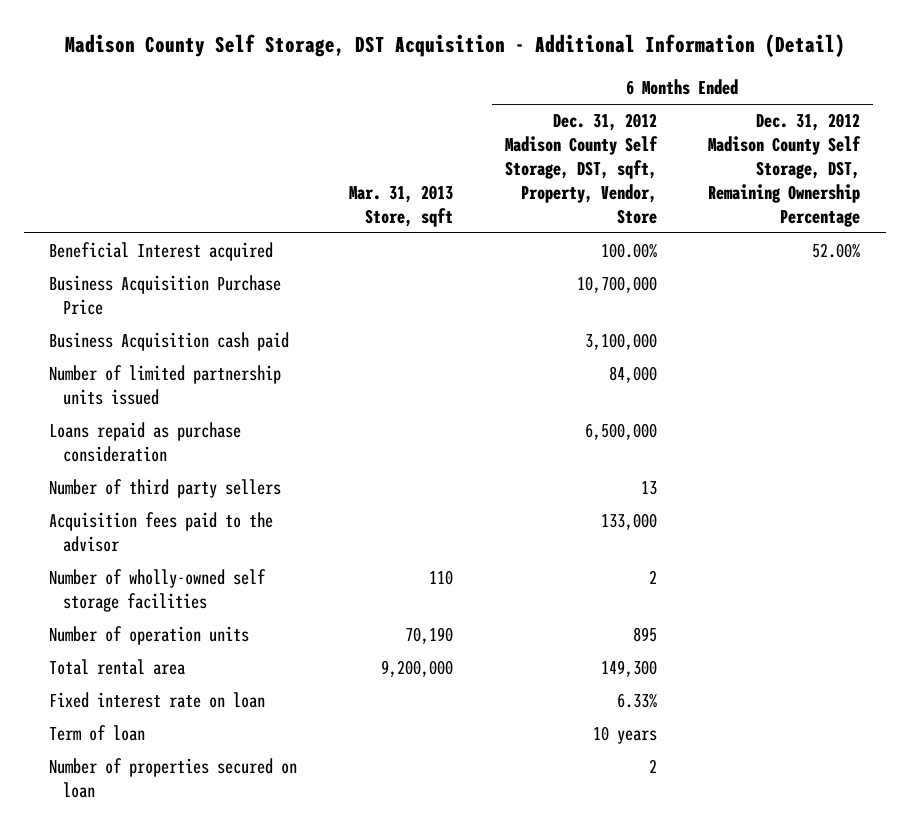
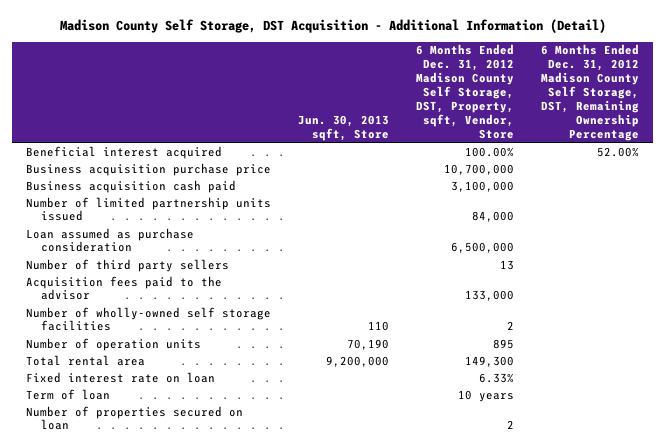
- | Mar. 31, 2013 Store, sqft | 6 Months Ended Dec. 31, 2012 Madison County Self Storage, DST, sqft, Property, Vendor, Store | 6 Months Ended Dec. 31, 2012 Madison County Self Storage, DST, Remaining Ownership Percentage
+ | Jun. 30, 2013 sqft, Store | 6 Months Ended Dec. 31, 2012 Madison County Self Storage, DST, Property, sqft, Vendor, Store | 6 Months Ended Dec. 31, 2012 Madison County Self Storage, DST, Remaining Ownership Percentage
- Beneficial Interest acquired | | 100.00% | 52.00%
- Business Acquisition Purchase Price | | 10,700,000 |
- Business Acquisition cash paid | | 3,100,000 |
+ Beneficial interest acquired | | 100.00% | 52.00%
+ Business acquisition purchase price | | 10,700,000 |
+ Business acquisition cash paid | | 3,100,000 |
- Loans repaid as purchase consideration | | 6,500,000 |
+ Loan assumed as purchase consideration | | 6,500,000 |

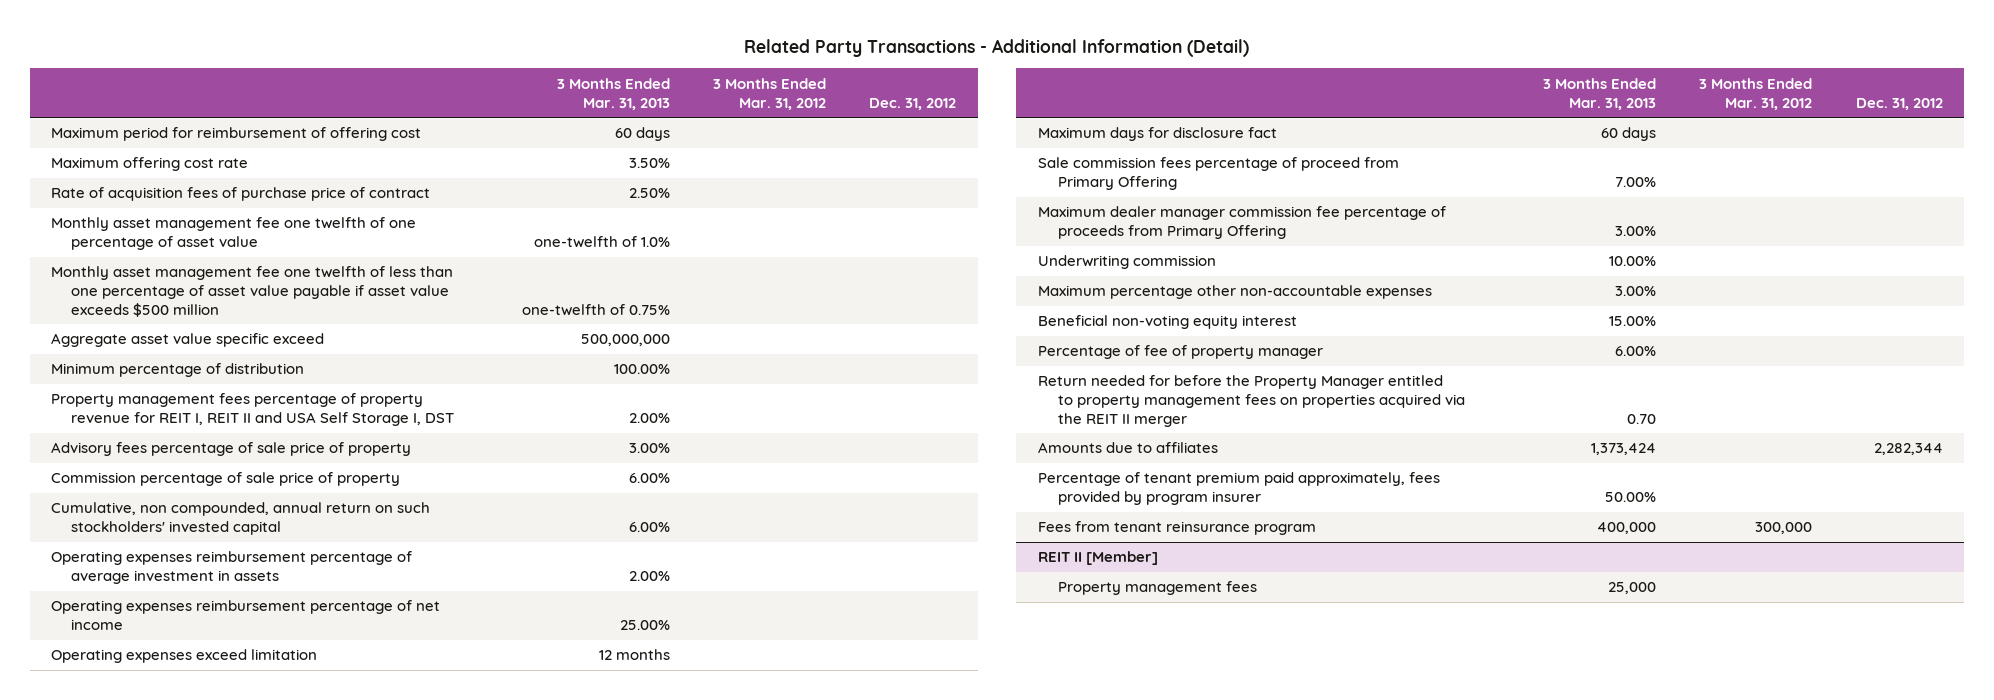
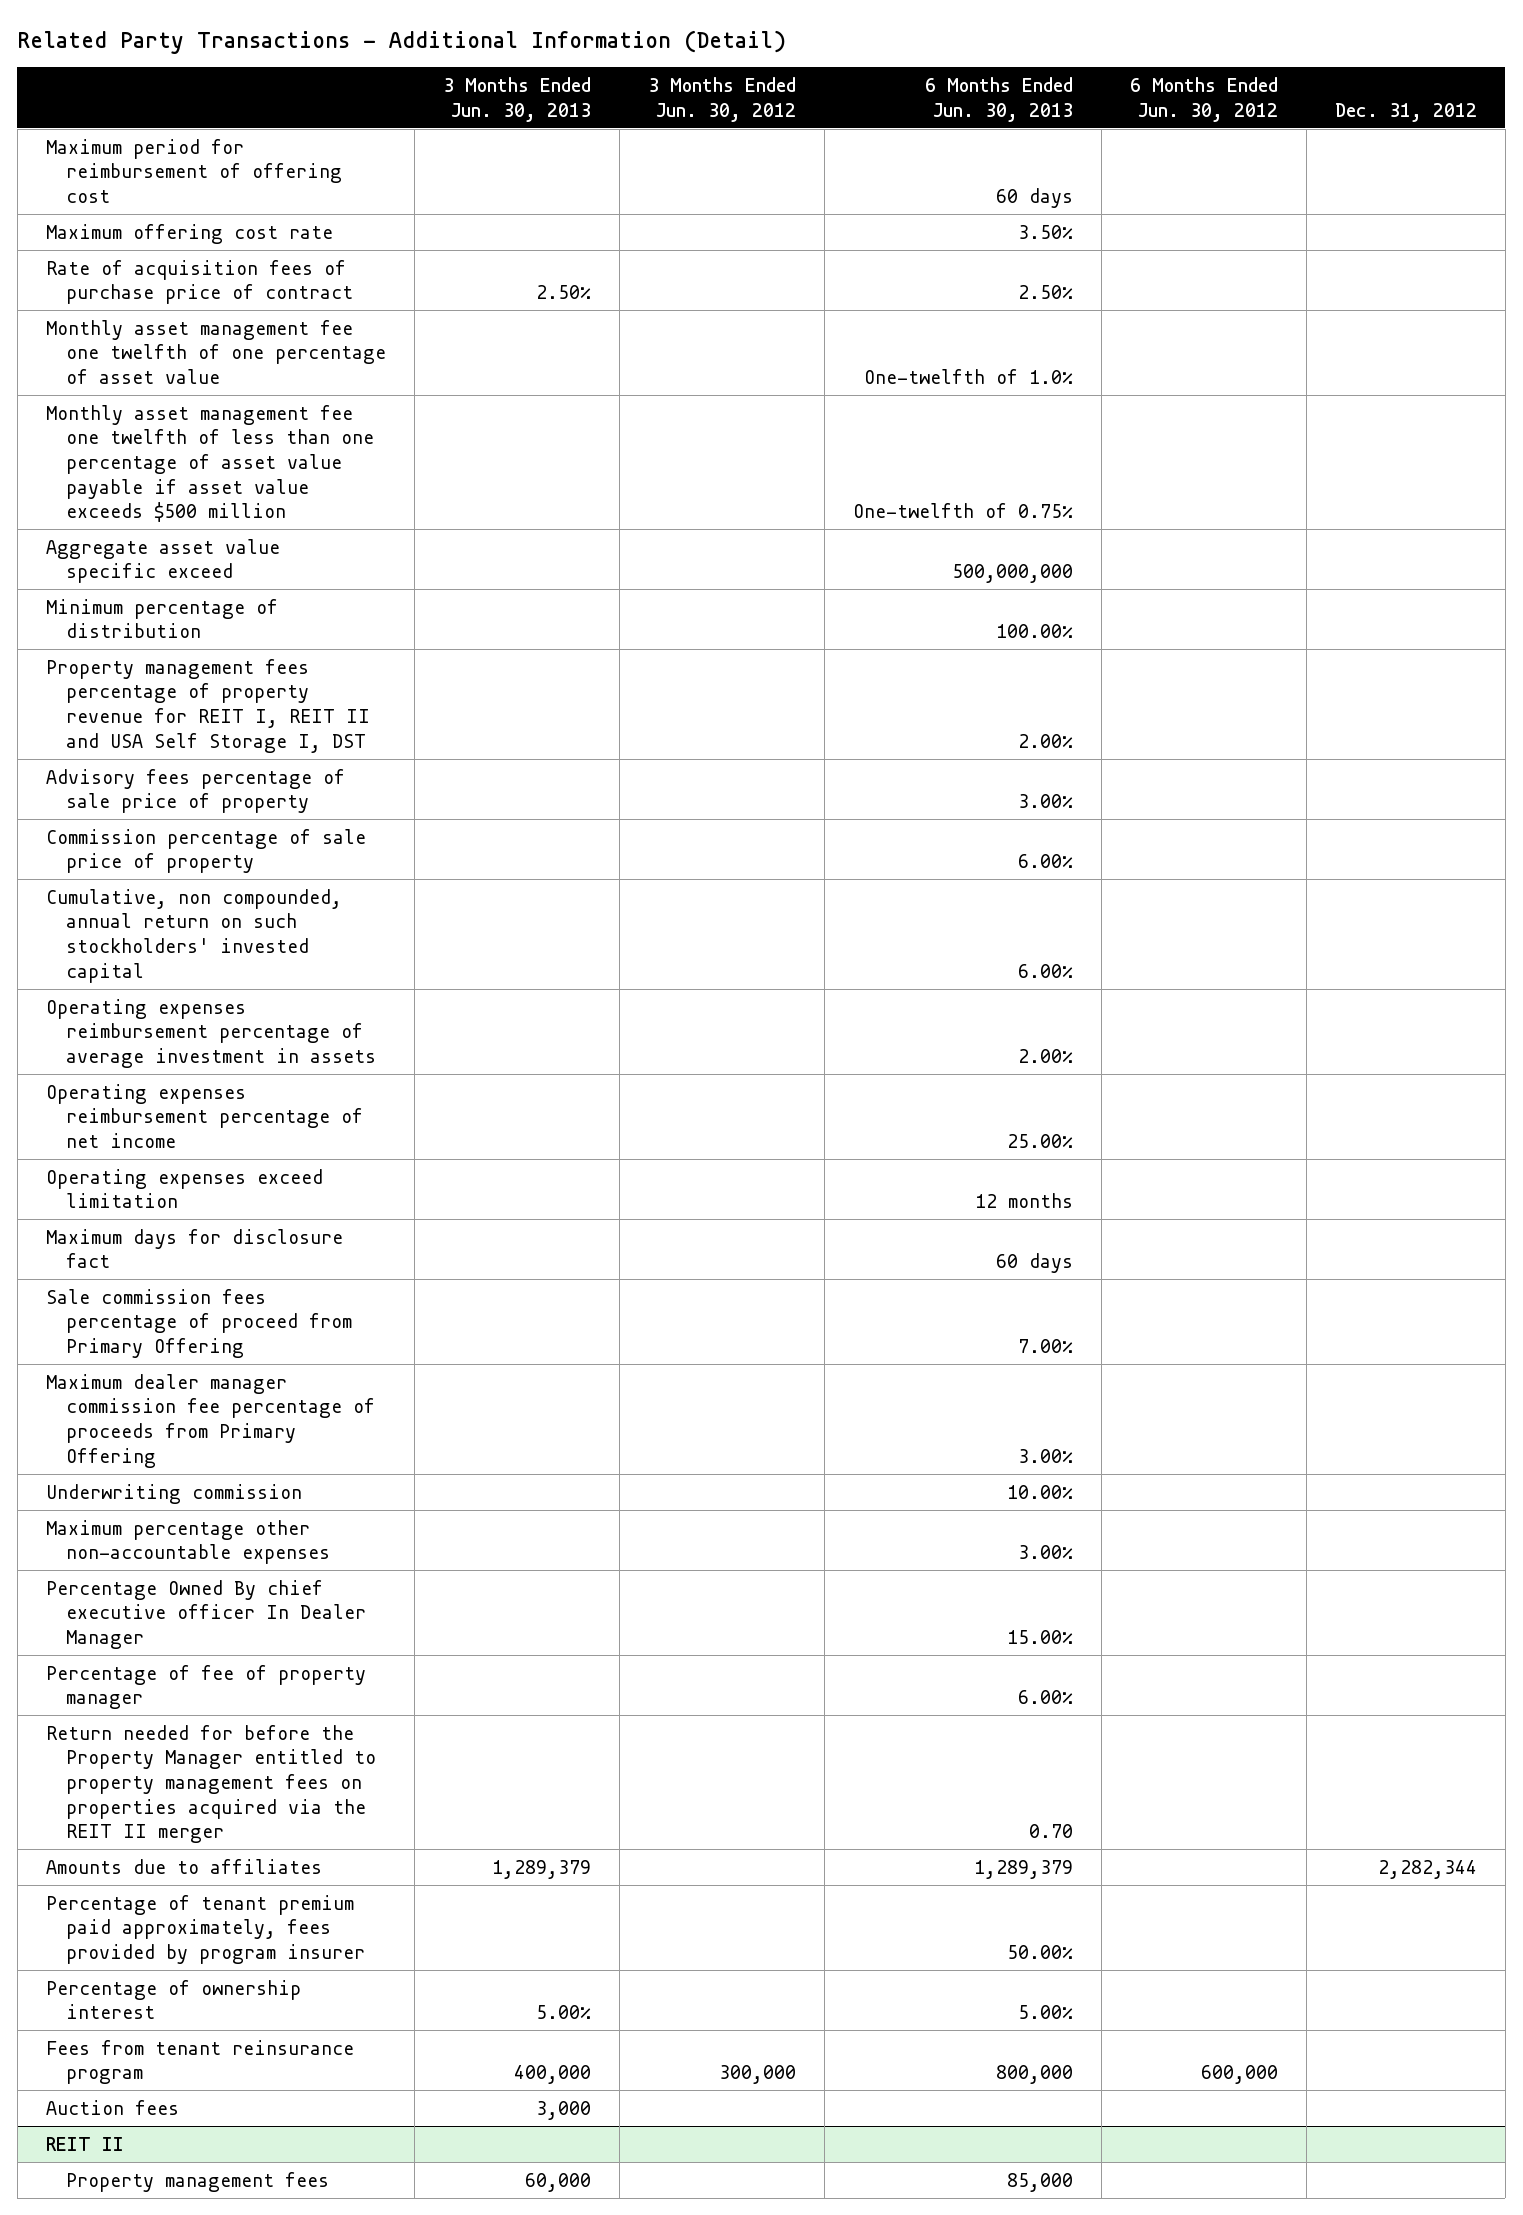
- | 3 Months Ended Mar. 31, 2013 | 3 Months Ended Mar. 31, 2012 | Dec. 31, 2012
+ | 3 Months Ended Jun. 30, 2013 | 3 Months Ended Jun. 30, 2012 | 6 Months Ended Jun. 30, 2013 | 6 Months Ended Jun. 30, 2012 | Dec. 31, 2012
- Beneficial non-voting equity interest | 15.00% | |
+ Percentage Owned By chief executive officer In Dealer Manager | | | 15.00% | |
+ Percentage of ownership interest | 5.00% | | 5.00% | |
- REIT II [Member]
+ Auction fees | 3,000 | | | |
+ REIT II

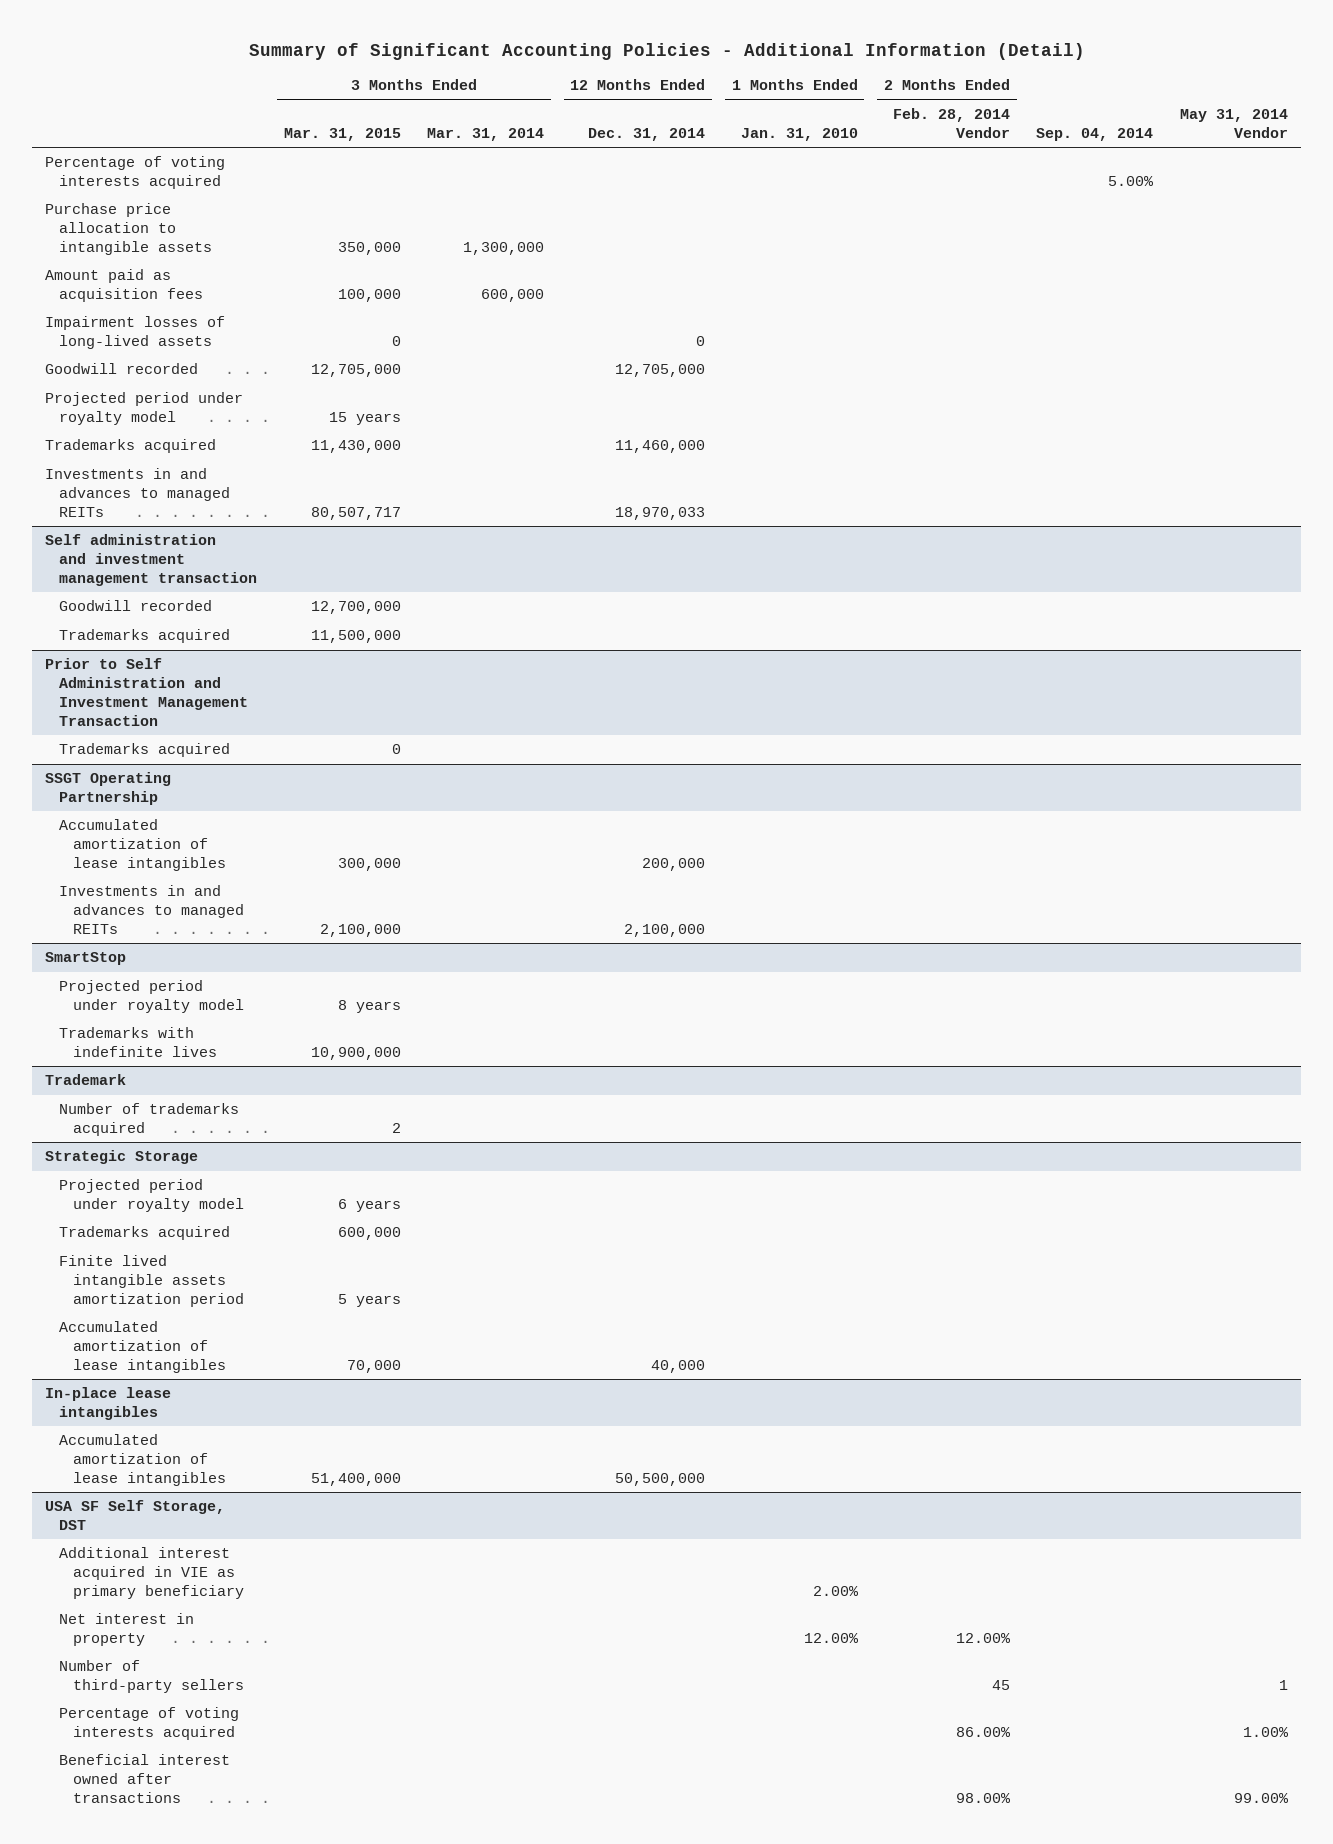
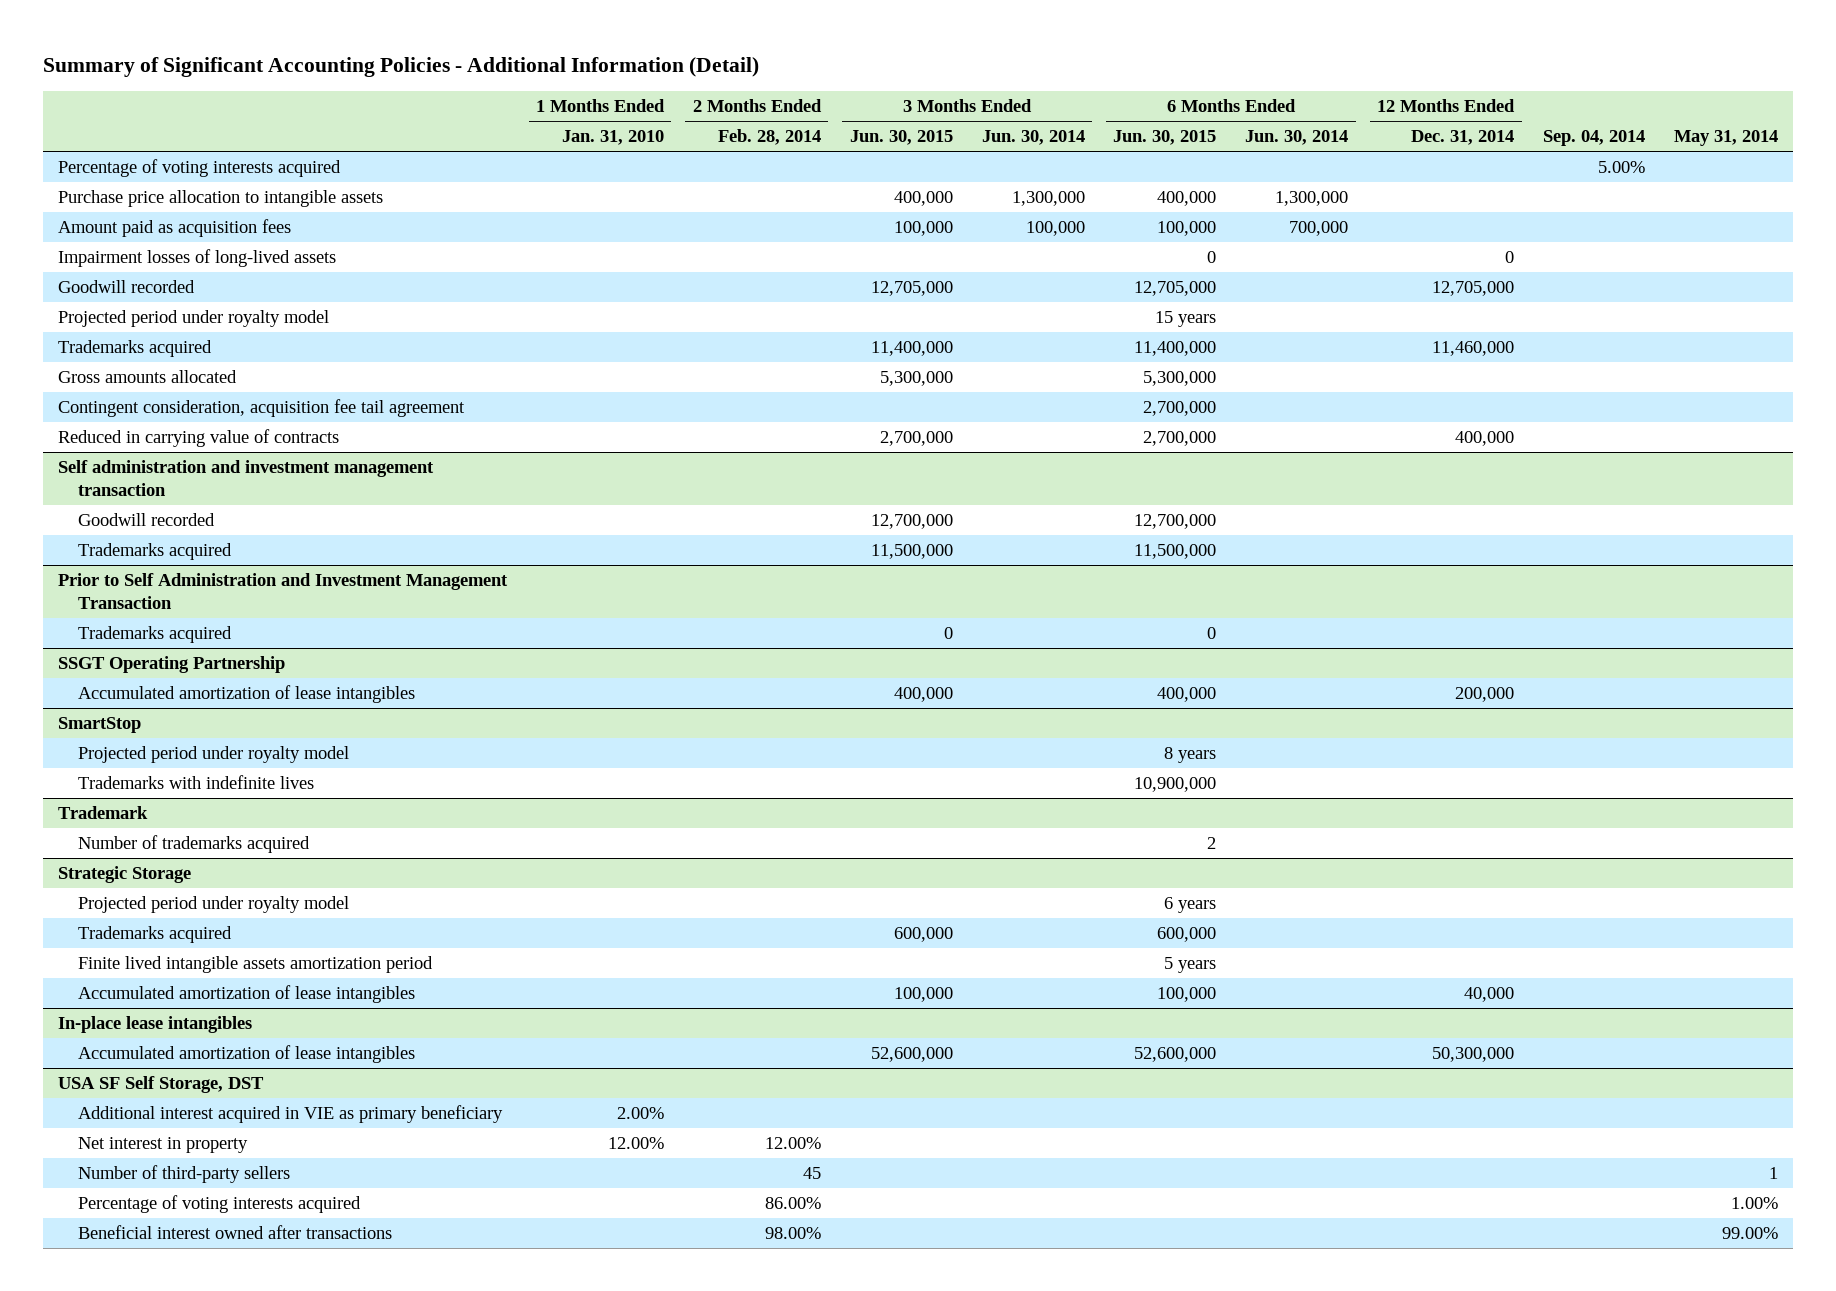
- | 3 Months Ended Mar. 31, 2015 | 3 Months Ended Mar. 31, 2014 | 12 Months Ended Dec. 31, 2014 | 1 Months Ended Jan. 31, 2010 | 2 Months Ended Feb. 28, 2014 Vendor | Sep. 04, 2014 | May 31, 2014 Vendor
+ | 1 Months Ended Jan. 31, 2010 | 2 Months Ended Feb. 28, 2014 | 3 Months Ended Jun. 30, 2015 | 3 Months Ended Jun. 30, 2014 | 6 Months Ended Jun. 30, 2015 | 6 Months Ended Jun. 30, 2014 | 12 Months Ended Dec. 31, 2014 | Sep. 04, 2014 | May 31, 2014
- Investments in and advances to managed REITs | 80,507,717 | | 18,970,033 | | | |
+ Gross amounts allocated | | | 5,300,000 | | 5,300,000 | | | |
+ Contingent consideration, acquisition fee tail agreement | | | | | 2,700,000 | | | |
+ Reduced in carrying value of contracts | | | 2,700,000 | | 2,700,000 | | 400,000 | |
@ SSGT Operating Partnership
- Investments in and advances to managed REITs | 2,100,000 | | 2,100,000 | | | |
@ In-place lease intangibles
- Accumulated amortization of lease intangibles | 51,400,000 | | 50,500,000 | | | |
+ Accumulated amortization of lease intangibles | | | 52,600,000 | | 52,600,000 | | 50,300,000 | |

